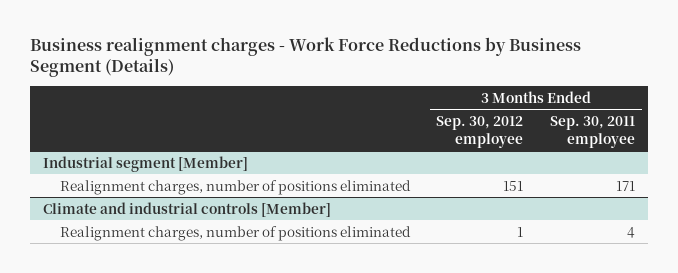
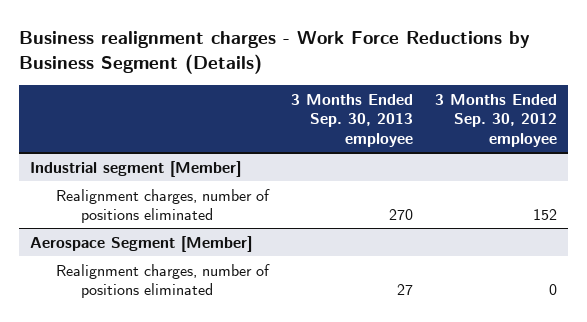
- | 3 Months Ended Sep. 30, 2012 employee | 3 Months Ended Sep. 30, 2011 employee
+ | 3 Months Ended Sep. 30, 2013 employee | 3 Months Ended Sep. 30, 2012 employee
@ Industrial segment [Member]
- Realignment charges, number of positions eliminated | 151 | 171
- Climate and industrial controls [Member]
- Realignment charges, number of positions eliminated | 1 | 4
@ Industrial segment [Member]
+ Realignment charges, number of positions eliminated | 270 | 152
+ Aerospace Segment [Member]
+ Realignment charges, number of positions eliminated | 27 | 0

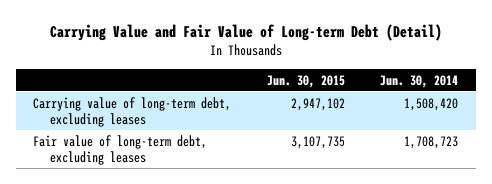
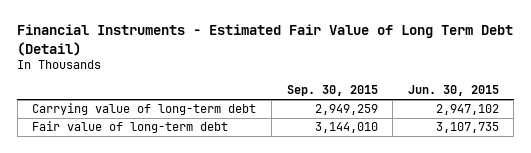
- Carrying Value and Fair Value of Long-term Debt (Detail)
+ Financial Instruments - Estimated Fair Value of Long Term Debt (Detail)
- | Jun. 30, 2015 | Jun. 30, 2014
+ | Sep. 30, 2015 | Jun. 30, 2015
- Carrying value of long-term debt, excluding leases | 2,947,102 | 1,508,420
- Fair value of long-term debt, excluding leases | 3,107,735 | 1,708,723
+ Carrying value of long-term debt | 2,949,259 | 2,947,102
+ Fair value of long-term debt | 3,144,010 | 3,107,735

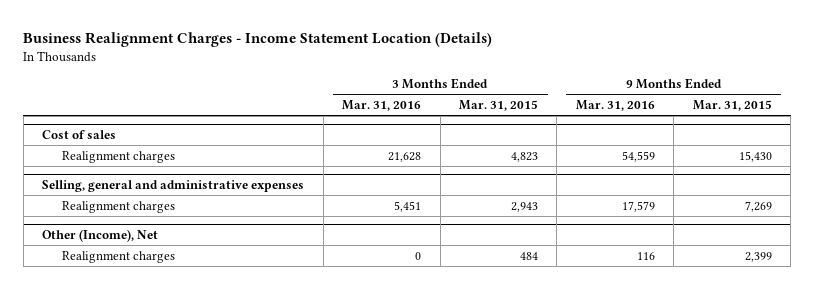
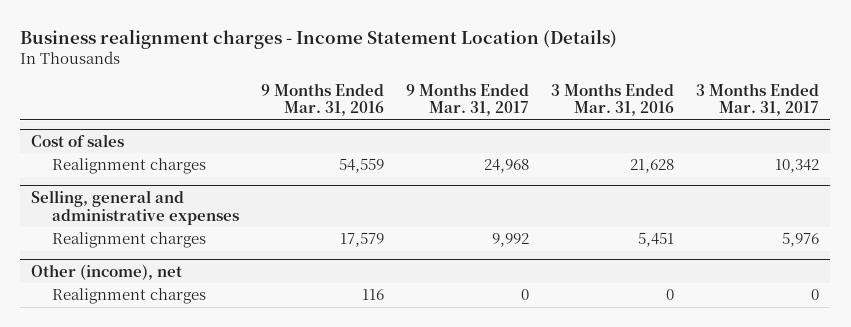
- Business Realignment Charges - Income Statement Location (Details)
+ Business realignment charges - Income Statement Location (Details)
- | 3 Months Ended Mar. 31, 2016 | 3 Months Ended Mar. 31, 2015 | 9 Months Ended Mar. 31, 2016 | 9 Months Ended Mar. 31, 2015
+ | 9 Months Ended Mar. 31, 2016 | 9 Months Ended Mar. 31, 2017 | 3 Months Ended Mar. 31, 2016 | 3 Months Ended Mar. 31, 2017
- Other (Income), Net
+ Other (income), net

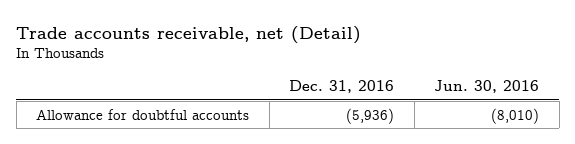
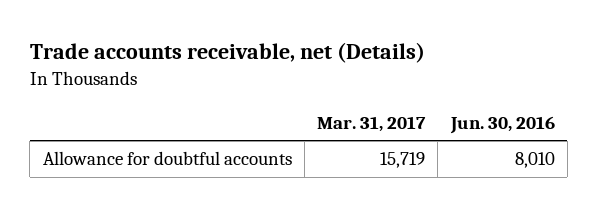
- Trade accounts receivable, net (Detail)
+ Trade accounts receivable, net (Details)
- | Dec. 31, 2016 | Jun. 30, 2016
+ | Mar. 31, 2017 | Jun. 30, 2016
- Allowance for doubtful accounts | (5,936) | (8,010)
+ Allowance for doubtful accounts | 15,719 | 8,010

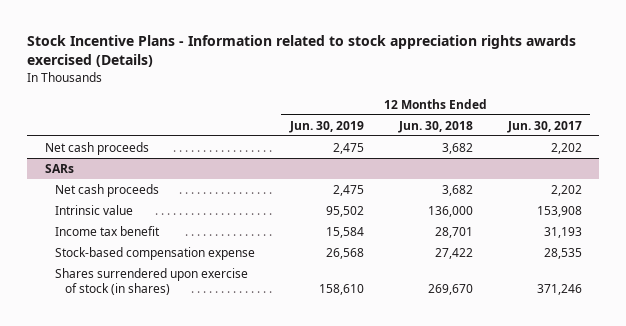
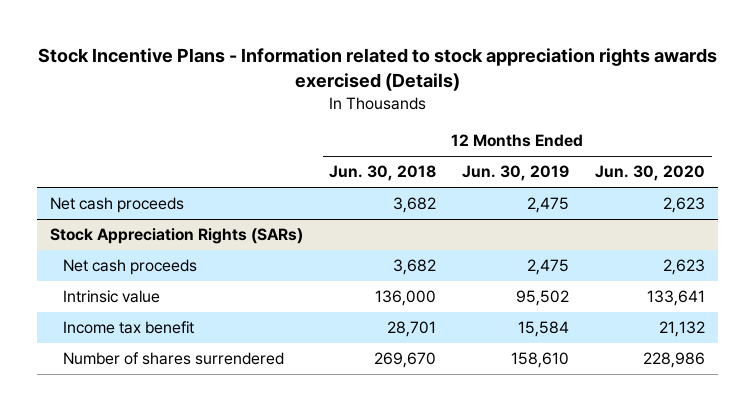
- | 12 Months Ended Jun. 30, 2019 | 12 Months Ended Jun. 30, 2018 | 12 Months Ended Jun. 30, 2017
+ | 12 Months Ended Jun. 30, 2018 | 12 Months Ended Jun. 30, 2019 | 12 Months Ended Jun. 30, 2020
- SARs
+ Stock Appreciation Rights (SARs)
- Stock-based compensation expense | 26,568 | 27,422 | 28,535
- Shares surrendered upon exercise of stock (in shares) | 158,610 | 269,670 | 371,246
+ Number of shares surrendered | 269,670 | 158,610 | 228,986

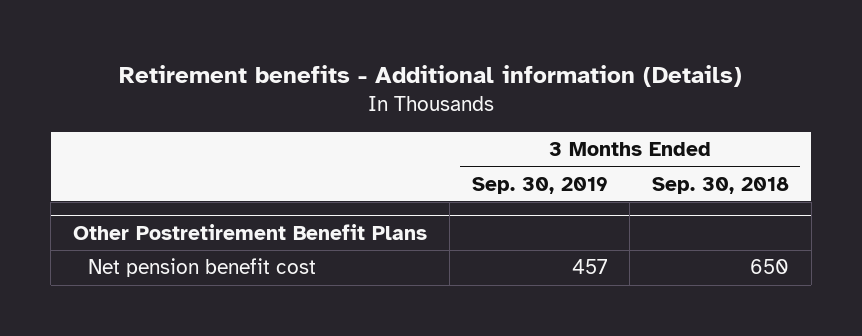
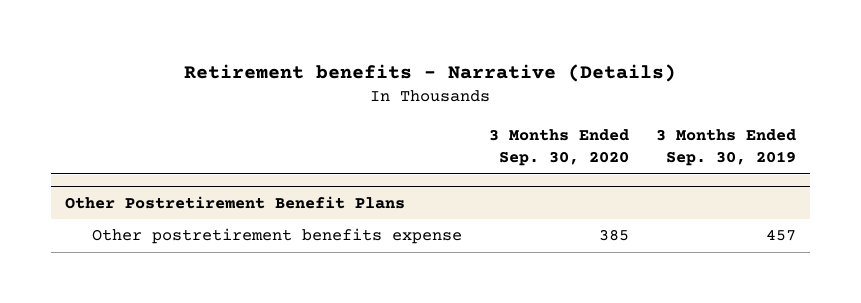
- Retirement benefits - Additional information (Details)
+ Retirement benefits - Narrative (Details)
- | 3 Months Ended Sep. 30, 2019 | 3 Months Ended Sep. 30, 2018
+ | 3 Months Ended Sep. 30, 2020 | 3 Months Ended Sep. 30, 2019
@ Other Postretirement Benefit Plans
- Net pension benefit cost | 457 | 650
+ Other postretirement benefits expense | 385 | 457

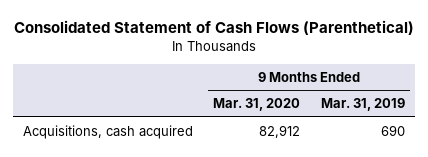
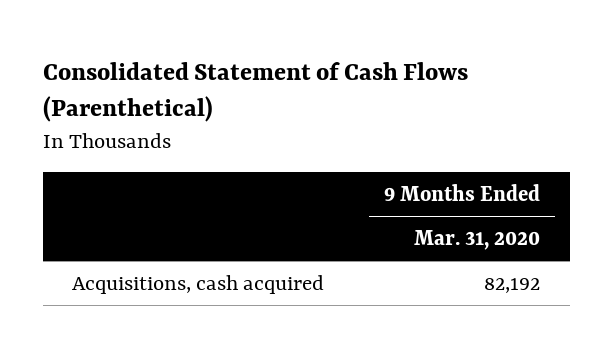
- | 9 Months Ended Mar. 31, 2020 | 9 Months Ended Mar. 31, 2019
+ | 9 Months Ended Mar. 31, 2020
- Acquisitions, cash acquired | 82,912 | 690
+ Acquisitions, cash acquired | 82,192

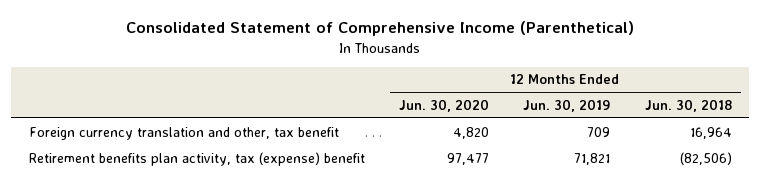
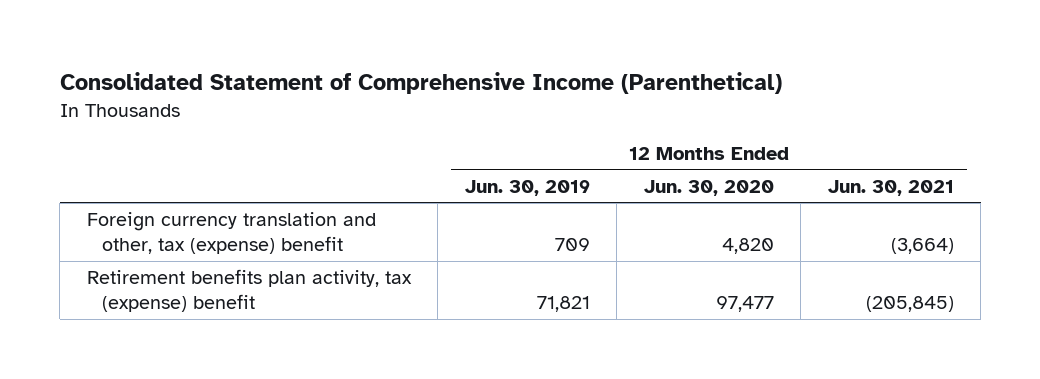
- | 12 Months Ended Jun. 30, 2020 | 12 Months Ended Jun. 30, 2019 | 12 Months Ended Jun. 30, 2018
+ | 12 Months Ended Jun. 30, 2019 | 12 Months Ended Jun. 30, 2020 | 12 Months Ended Jun. 30, 2021
- Foreign currency translation and other, tax benefit | 4,820 | 709 | 16,964
+ Foreign currency translation and other, tax (expense) benefit | 709 | 4,820 | (3,664)

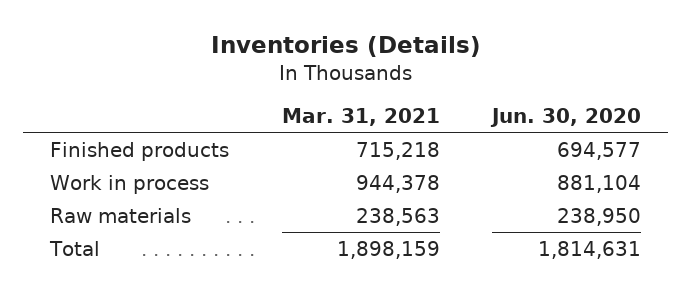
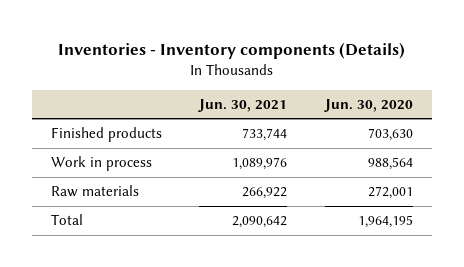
- Inventories (Details)
+ Inventories - Inventory components (Details)
- | Mar. 31, 2021 | Jun. 30, 2020
+ | Jun. 30, 2021 | Jun. 30, 2020
- Finished products | 715,218 | 694,577
- Work in process | 944,378 | 881,104
- Raw materials | 238,563 | 238,950
- Total | 1,898,159 | 1,814,631
+ Finished products | 733,744 | 703,630
+ Work in process | 1,089,976 | 988,564
+ Raw materials | 266,922 | 272,001
+ Total | 2,090,642 | 1,964,195

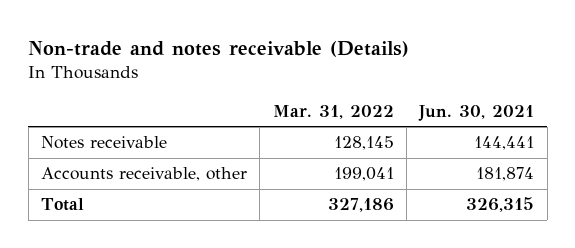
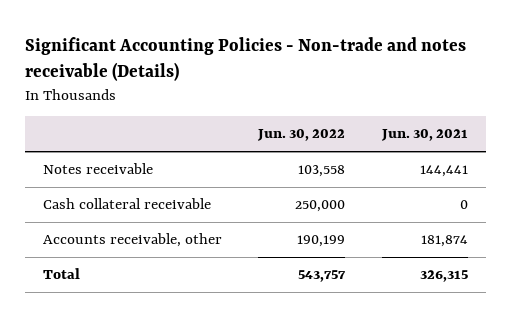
- Non-trade and notes receivable (Details)
+ Significant Accounting Policies - Non-trade and notes receivable (Details)
- | Mar. 31, 2022 | Jun. 30, 2021
+ | Jun. 30, 2022 | Jun. 30, 2021
+ Cash collateral receivable | 250,000 | 0

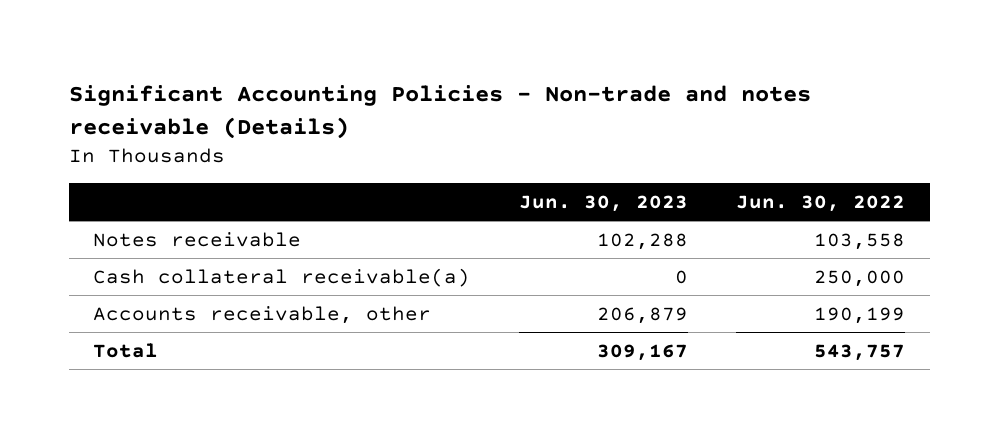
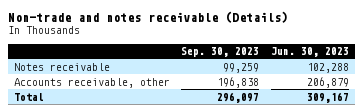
- Significant Accounting Policies - Non-trade and notes receivable (Details)
+ Non-trade and notes receivable (Details)
- | Jun. 30, 2023 | Jun. 30, 2022
+ | Sep. 30, 2023 | Jun. 30, 2023
- Cash collateral receivable(a) | 0 | 250,000

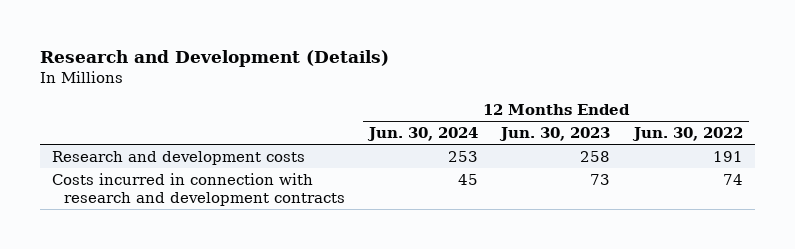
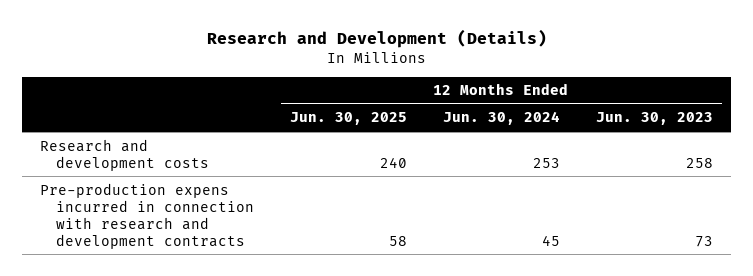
- | 12 Months Ended Jun. 30, 2024 | 12 Months Ended Jun. 30, 2023 | 12 Months Ended Jun. 30, 2022
+ | 12 Months Ended Jun. 30, 2025 | 12 Months Ended Jun. 30, 2024 | 12 Months Ended Jun. 30, 2023
- Costs incurred in connection with research and development contracts | 45 | 73 | 74
+ Pre-production expens incurred in connection with research and development contracts | 58 | 45 | 73

